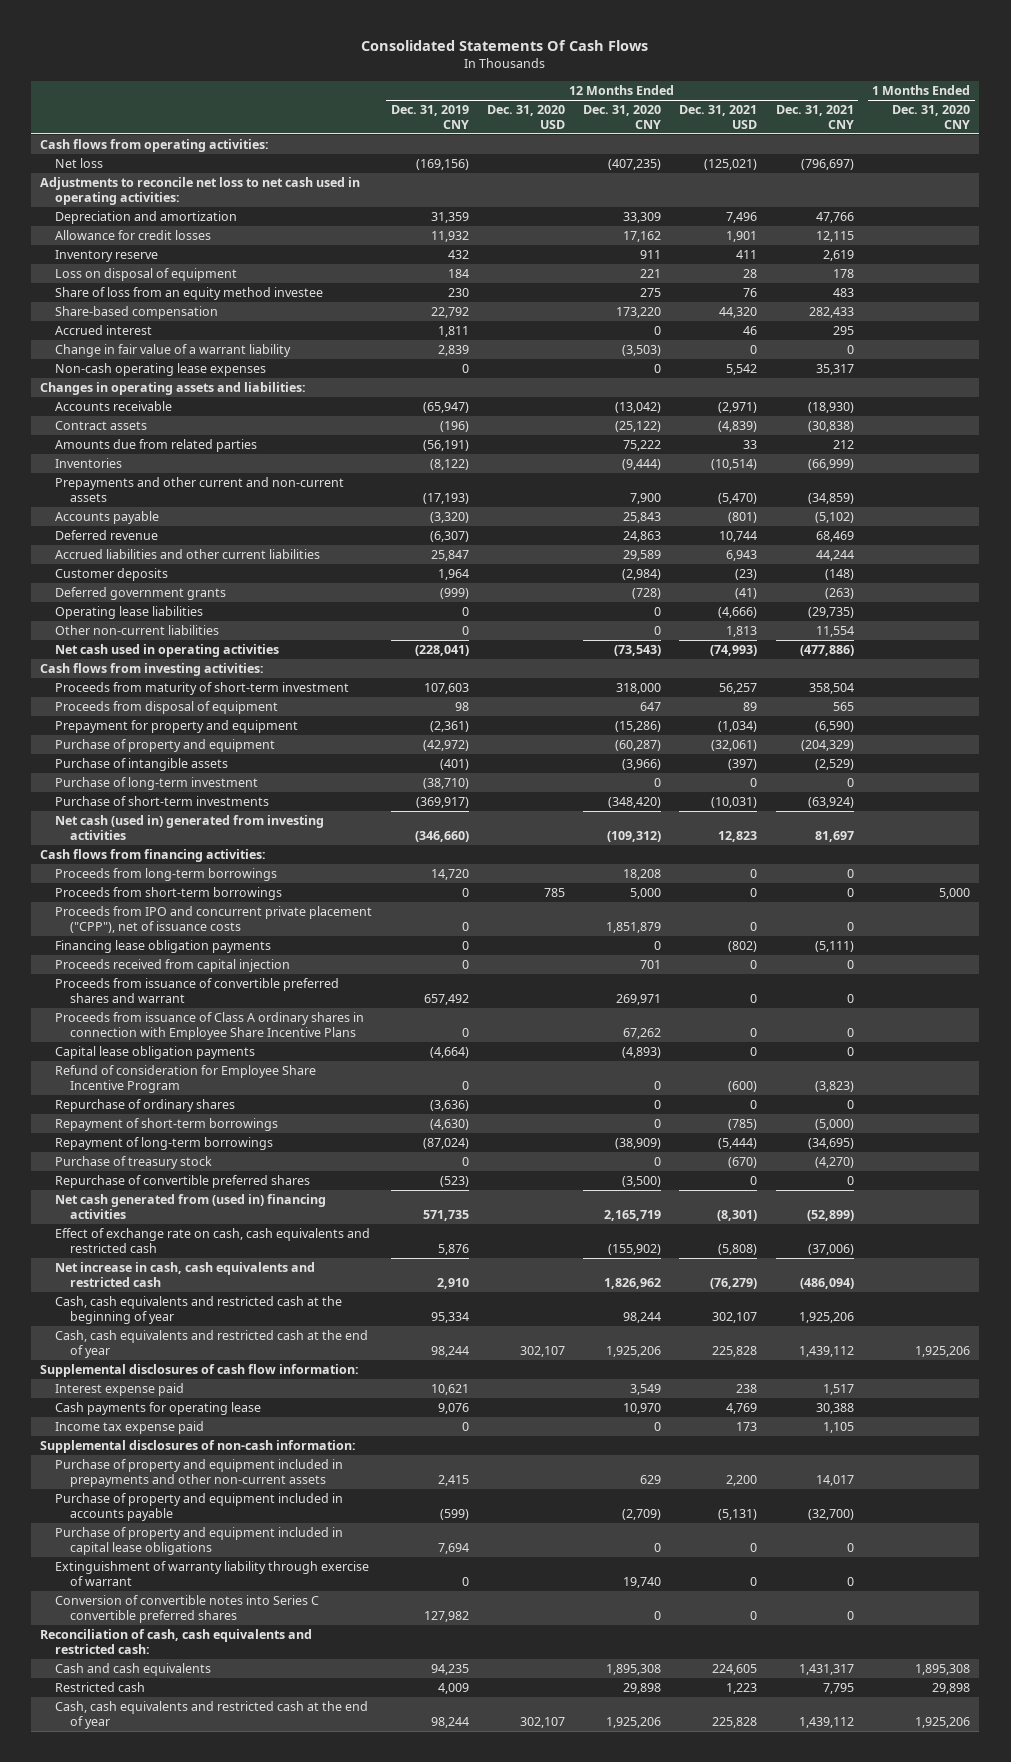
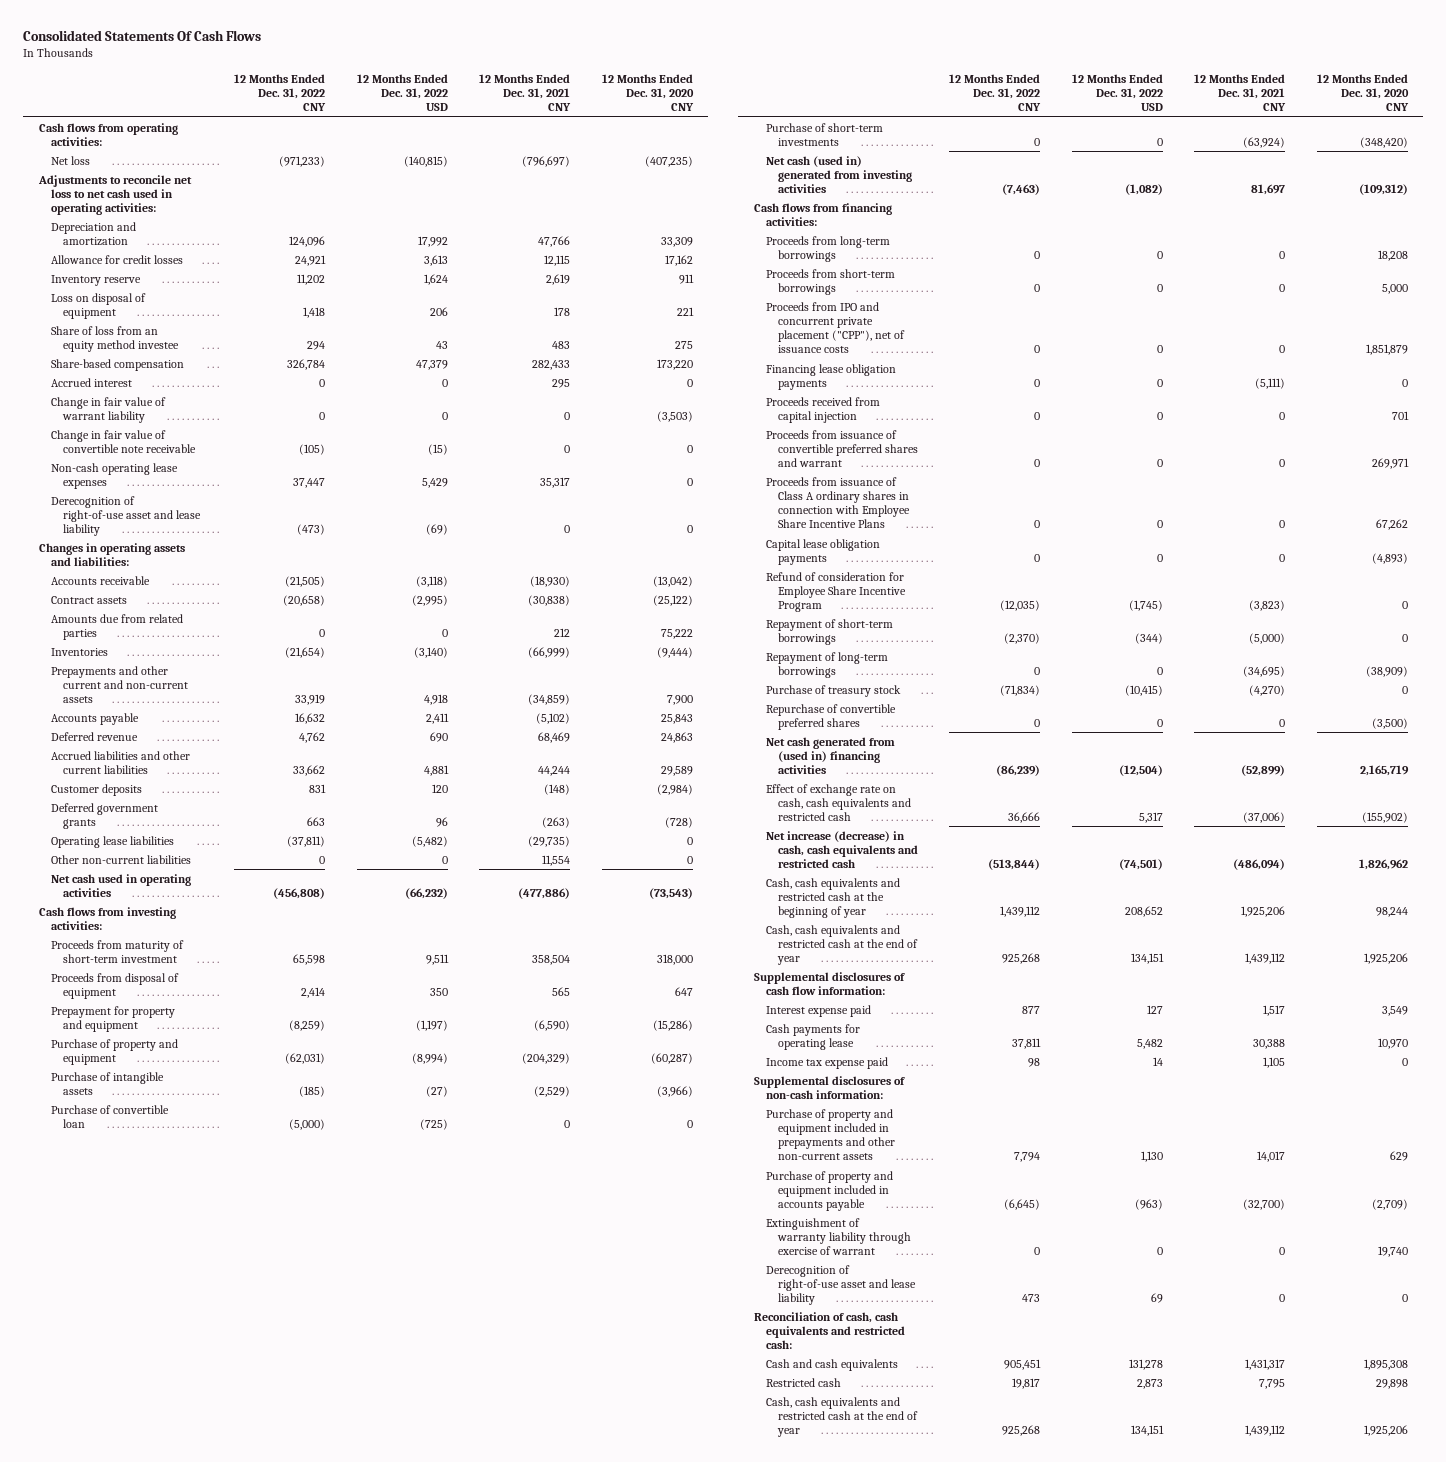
- | 12 Months Ended Dec. 31, 2019 CNY | 12 Months Ended Dec. 31, 2020 USD | 12 Months Ended Dec. 31, 2020 CNY | 12 Months Ended Dec. 31, 2021 USD | 12 Months Ended Dec. 31, 2021 CNY | 1 Months Ended Dec. 31, 2020 CNY
+ | 12 Months Ended Dec. 31, 2022 CNY | 12 Months Ended Dec. 31, 2022 USD | 12 Months Ended Dec. 31, 2021 CNY | 12 Months Ended Dec. 31, 2020 CNY
- Change in fair value of a warrant liability | 2,839 | | (3,503) | 0 | 0 |
+ Change in fair value of warrant liability | 0 | 0 | 0 | (3,503)
+ Change in fair value of convertible note receivable | (105) | (15) | 0 | 0
+ Derecognition of right-of-use asset and lease liability | (473) | (69) | 0 | 0
- Purchase of long-term investment | (38,710) | | 0 | 0 | 0 |
+ Purchase of convertible loan | (5,000) | (725) | 0 | 0
- Repurchase of ordinary shares | (3,636) | | 0 | 0 | 0 |
- Net increase in cash, cash equivalents and restricted cash | 2,910 | | 1,826,962 | (76,279) | (486,094) |
+ Net increase (decrease) in cash, cash equivalents and restricted cash | (513,844) | (74,501) | (486,094) | 1,826,962
- Purchase of property and equipment included in capital lease obligations | 7,694 | | 0 | 0 | 0 |
- Conversion of convertible notes into Series C convertible preferred shares | 127,982 | | 0 | 0 | 0 |
+ Derecognition of right-of-use asset and lease liability | 473 | 69 | 0 | 0

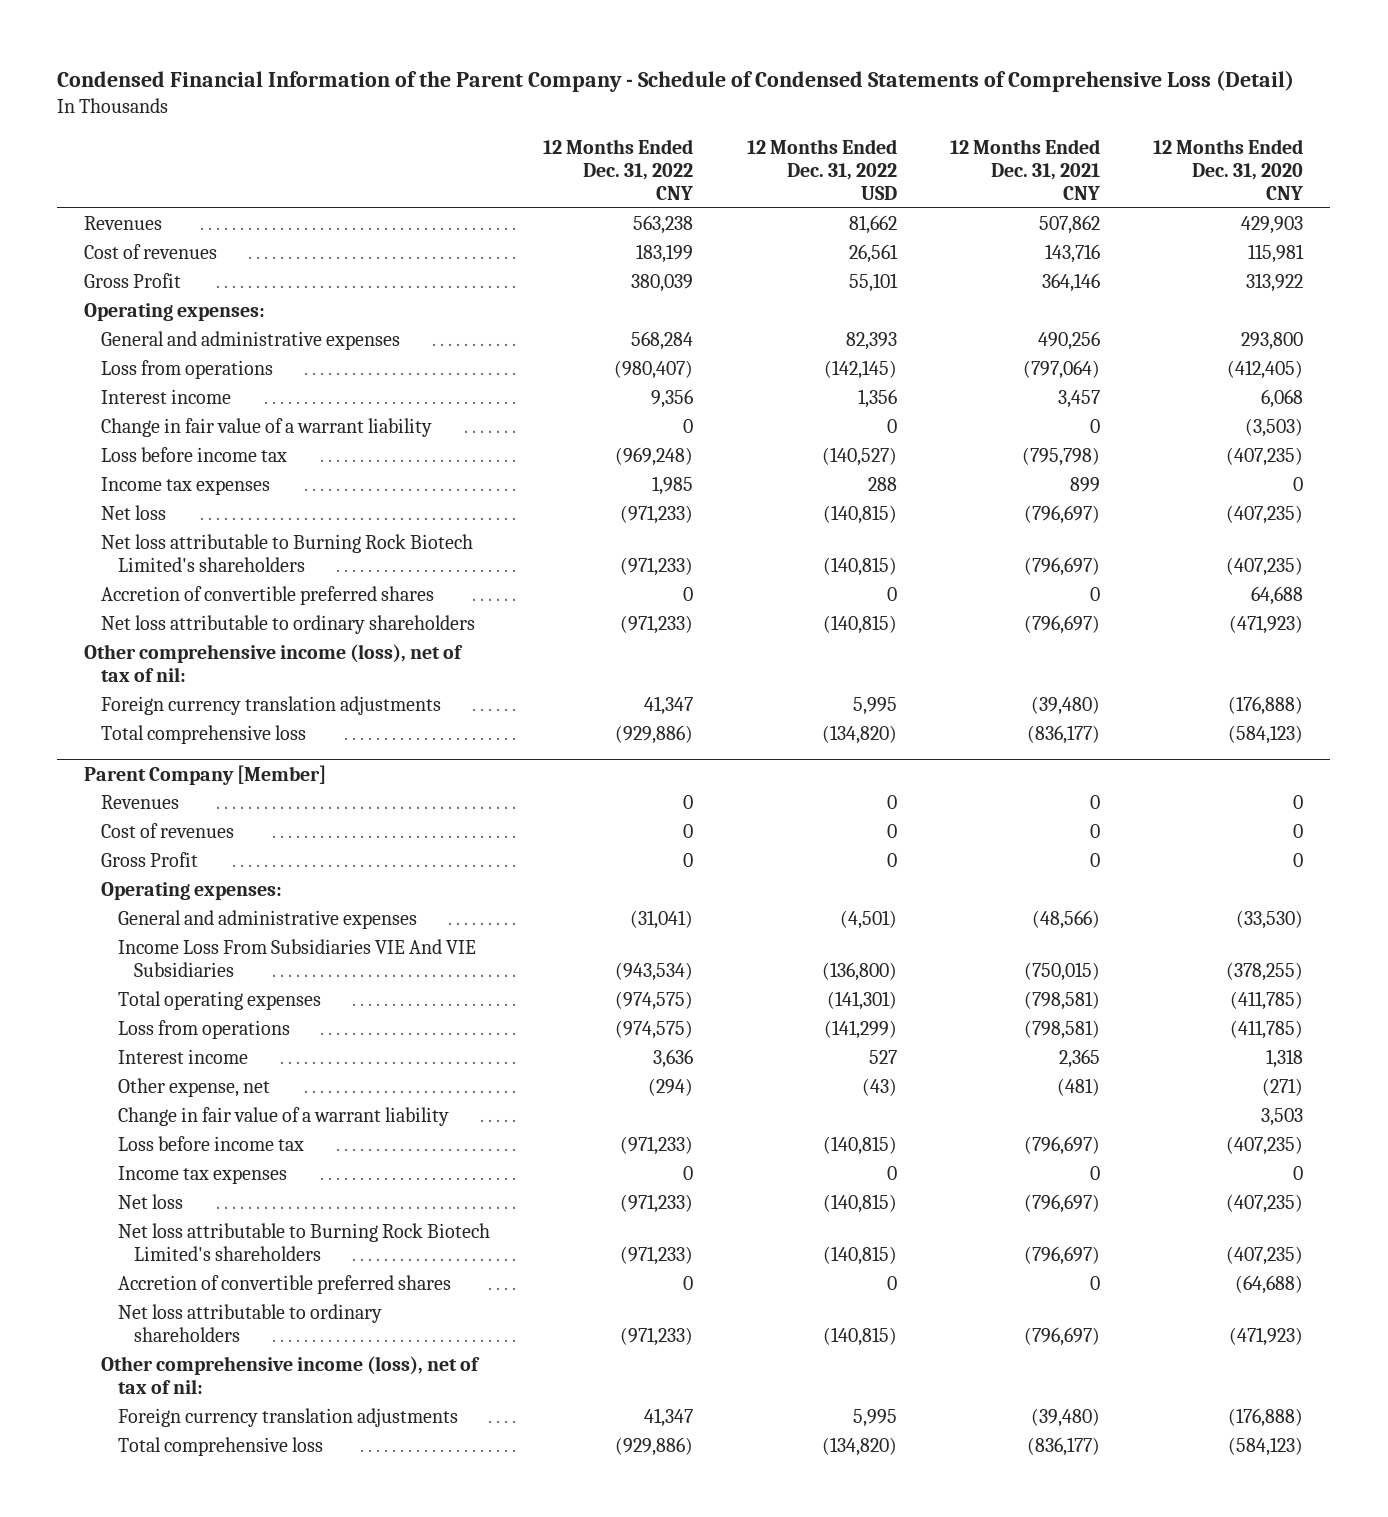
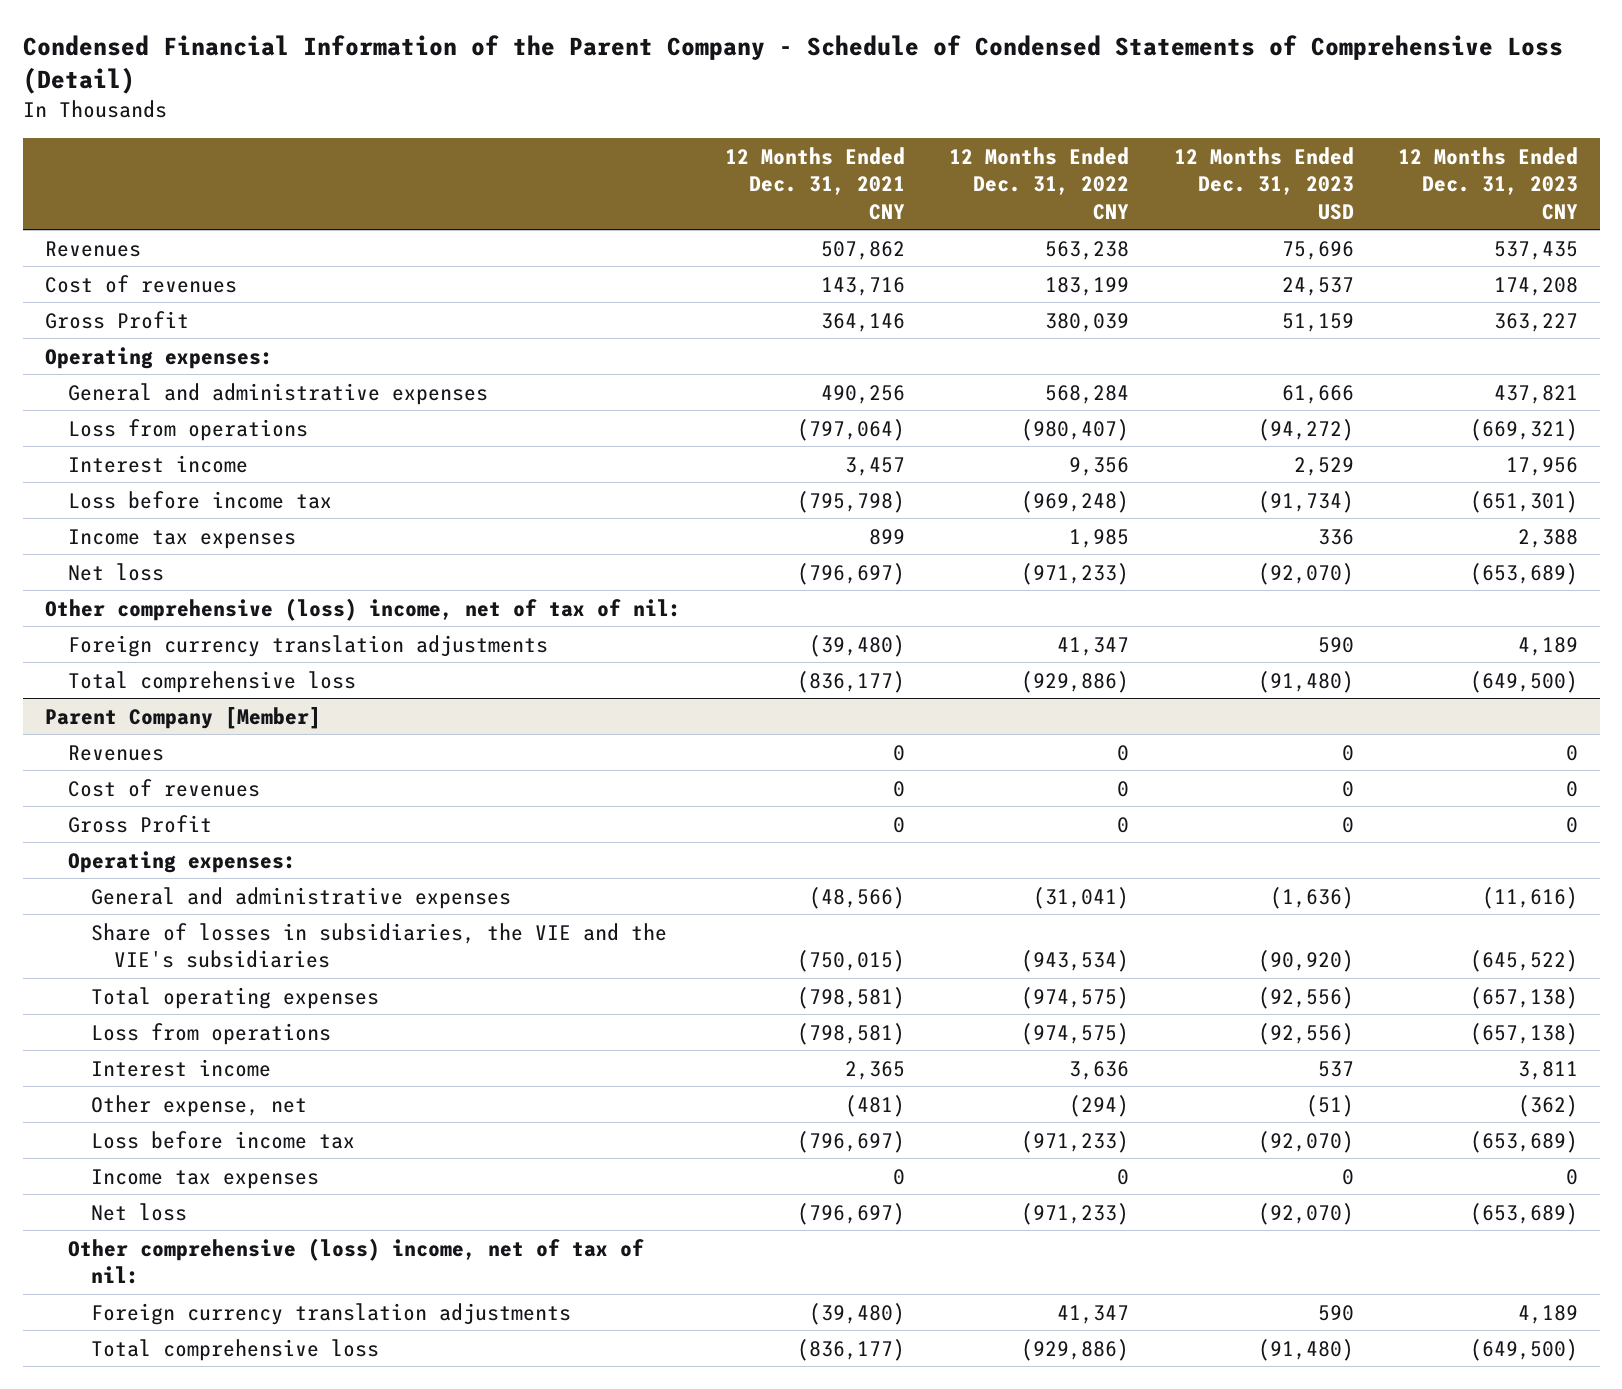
- | 12 Months Ended Dec. 31, 2022 CNY | 12 Months Ended Dec. 31, 2022 USD | 12 Months Ended Dec. 31, 2021 CNY | 12 Months Ended Dec. 31, 2020 CNY
+ | 12 Months Ended Dec. 31, 2021 CNY | 12 Months Ended Dec. 31, 2022 CNY | 12 Months Ended Dec. 31, 2023 USD | 12 Months Ended Dec. 31, 2023 CNY
- Change in fair value of a warrant liability | 0 | 0 | 0 | (3,503)
- Net loss attributable to Burning Rock Biotech Limited's shareholders | (971,233) | (140,815) | (796,697) | (407,235)
- Accretion of convertible preferred shares | 0 | 0 | 0 | 64,688
- Net loss attributable to ordinary shareholders | (971,233) | (140,815) | (796,697) | (471,923)
- Other comprehensive income (loss), net of tax of nil:
+ Other comprehensive (loss) income, net of tax of nil:
@ Parent Company [Member]
- Income Loss From Subsidiaries VIE And VIE Subsidiaries | (943,534) | (136,800) | (750,015) | (378,255)
+ Share of losses in subsidiaries, the VIE and the VIE's subsidiaries | (750,015) | (943,534) | (90,920) | (645,522)
- Change in fair value of a warrant liability | | | | 3,503
- Net loss attributable to Burning Rock Biotech Limited's shareholders | (971,233) | (140,815) | (796,697) | (407,235)
- Accretion of convertible preferred shares | 0 | 0 | 0 | (64,688)
- Net loss attributable to ordinary shareholders | (971,233) | (140,815) | (796,697) | (471,923)
- Other comprehensive income (loss), net of tax of nil:
+ Other comprehensive (loss) income, net of tax of nil:

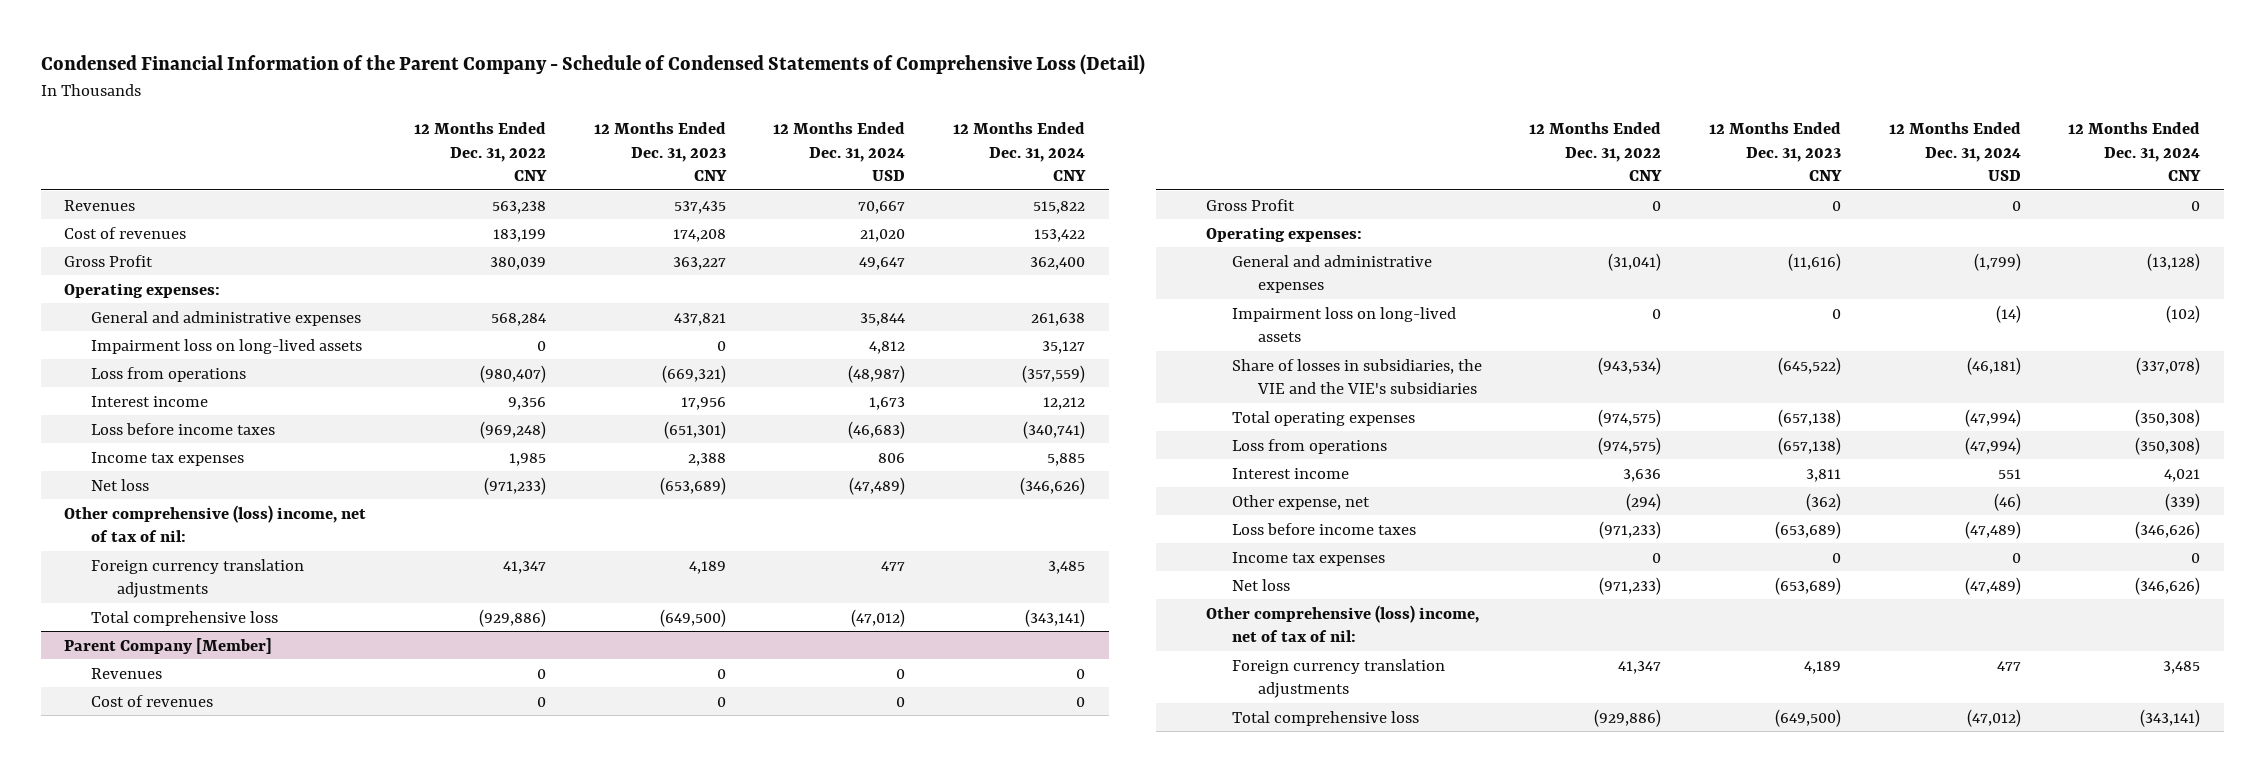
- | 12 Months Ended Dec. 31, 2021 CNY | 12 Months Ended Dec. 31, 2022 CNY | 12 Months Ended Dec. 31, 2023 USD | 12 Months Ended Dec. 31, 2023 CNY
+ | 12 Months Ended Dec. 31, 2022 CNY | 12 Months Ended Dec. 31, 2023 CNY | 12 Months Ended Dec. 31, 2024 USD | 12 Months Ended Dec. 31, 2024 CNY
+ Impairment loss on long-lived assets | 0 | 0 | 4,812 | 35,127
- Loss before income tax | (795,798) | (969,248) | (91,734) | (651,301)
+ Loss before income taxes | (969,248) | (651,301) | (46,683) | (340,741)
@ Parent Company [Member]
+ Impairment loss on long-lived assets | 0 | 0 | (14) | (102)
- Loss before income tax | (796,697) | (971,233) | (92,070) | (653,689)
+ Loss before income taxes | (971,233) | (653,689) | (47,489) | (346,626)

